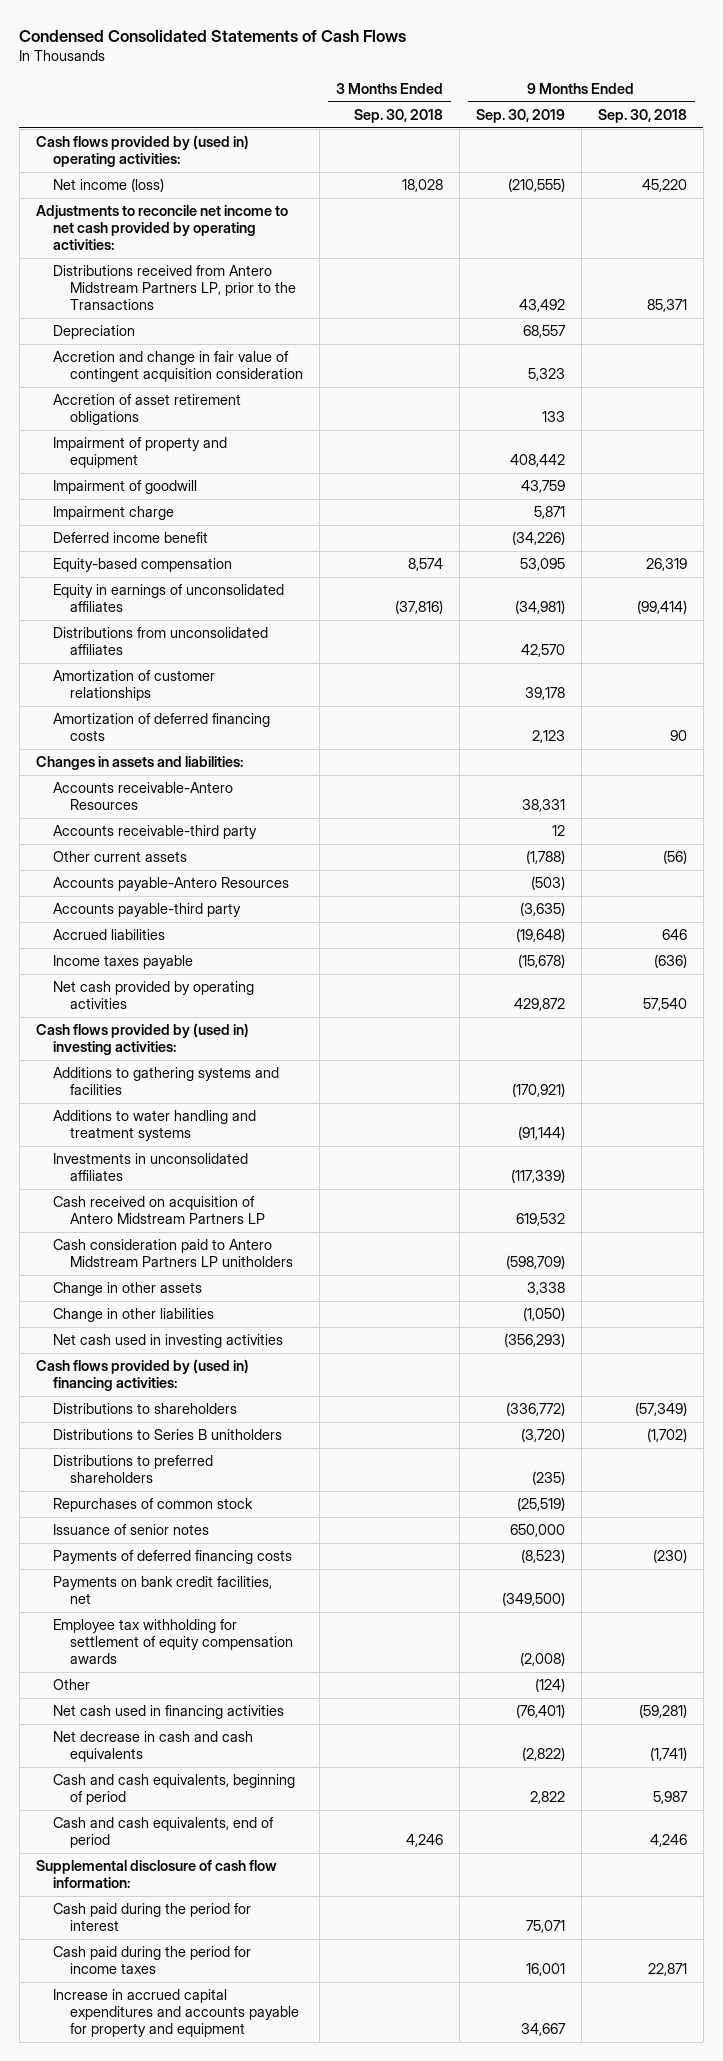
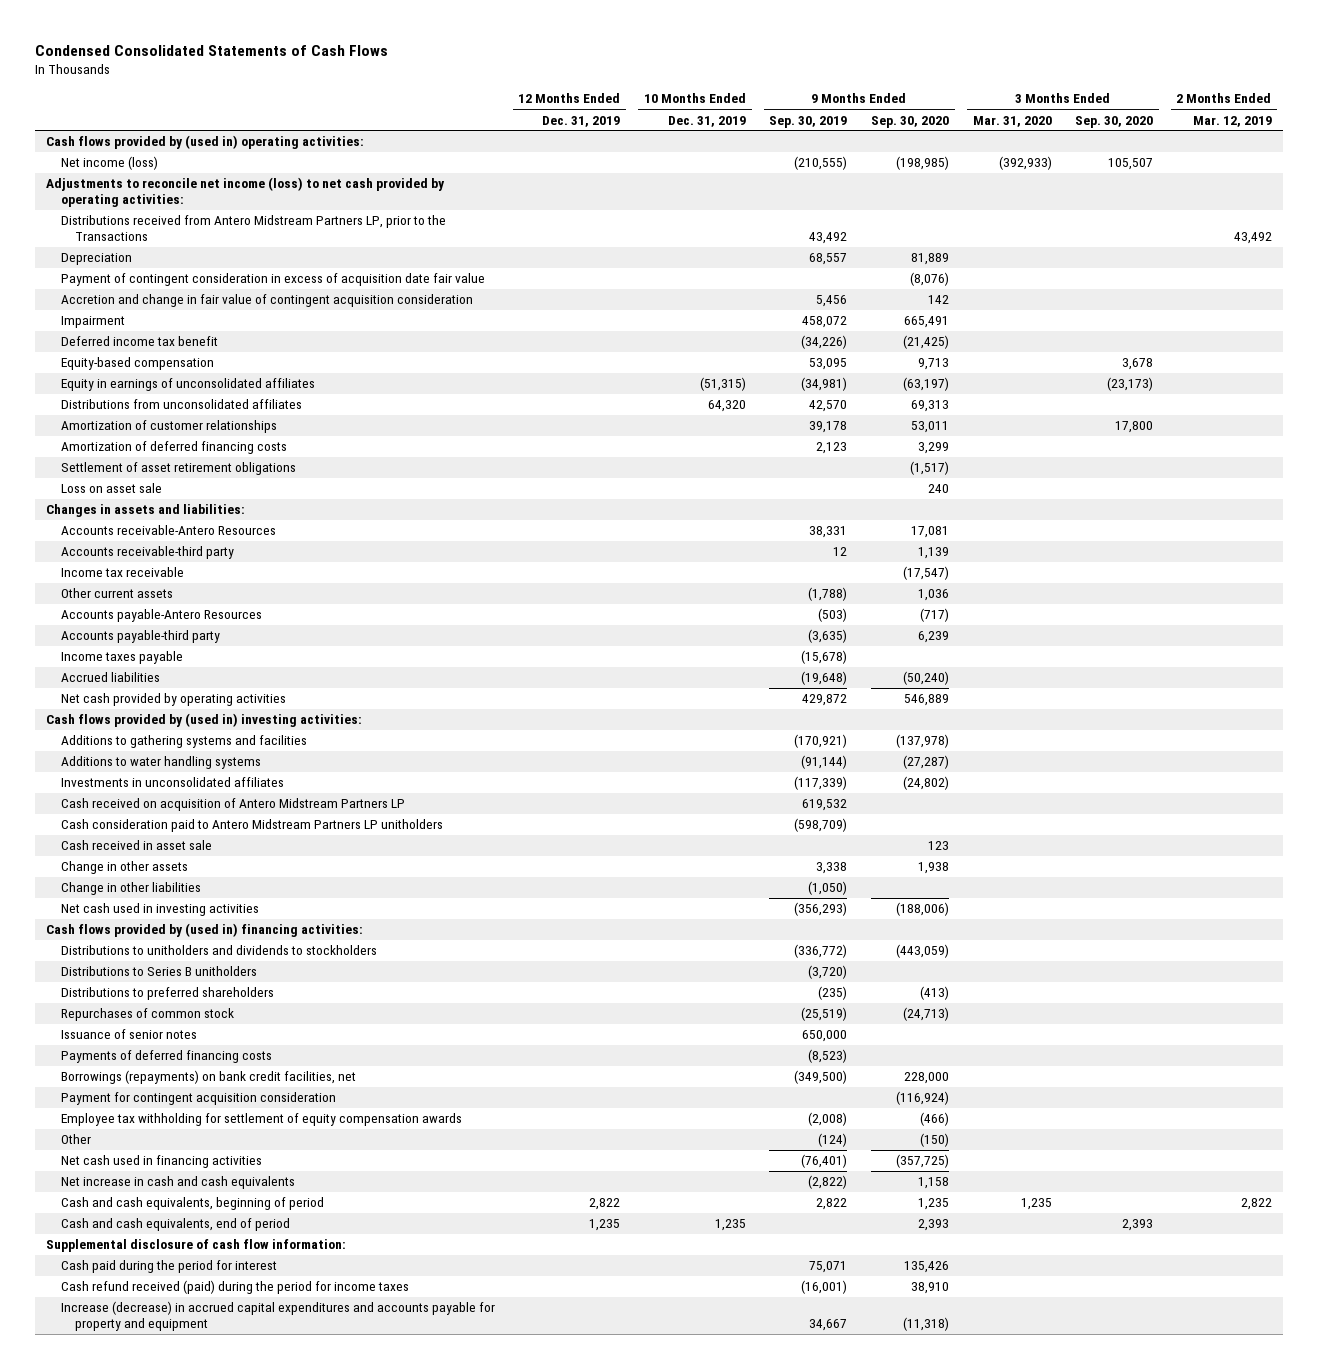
- | 3 Months Ended Sep. 30, 2018 | 9 Months Ended Sep. 30, 2019 | 9 Months Ended Sep. 30, 2018
+ | 12 Months Ended Dec. 31, 2019 | 10 Months Ended Dec. 31, 2019 | 9 Months Ended Sep. 30, 2019 | 9 Months Ended Sep. 30, 2020 | 3 Months Ended Mar. 31, 2020 | 3 Months Ended Sep. 30, 2020 | 2 Months Ended Mar. 12, 2019
- Adjustments to reconcile net income to net cash provided by operating activities:
+ Adjustments to reconcile net income (loss) to net cash provided by operating activities:
- Accretion and change in fair value of contingent acquisition consideration | | 5,323 |
- Accretion of asset retirement obligations | | 133 |
- Impairment of property and equipment | | 408,442 |
- Impairment of goodwill | | 43,759 |
- Impairment charge | | 5,871 |
- Deferred income benefit | | (34,226) |
+ Payment of contingent consideration in excess of acquisition date fair value | | | | (8,076) | | |
+ Accretion and change in fair value of contingent acquisition consideration | | | 5,456 | 142 | | |
+ Impairment | | | 458,072 | 665,491 | | |
+ Deferred income tax benefit | | | (34,226) | (21,425) | | |
+ Settlement of asset retirement obligations | | | | (1,517) | | |
+ Loss on asset sale | | | | 240 | | |
+ Income tax receivable | | | | (17,547) | | |
moved down: Accrued liabilities | | | (19,648) | (50,240) | | |
- Additions to water handling and treatment systems | | (91,144) |
+ Additions to water handling systems | | | (91,144) | (27,287) | | |
+ Cash received in asset sale | | | | 123 | | |
- Distributions to shareholders | | (336,772) | (57,349)
+ Distributions to unitholders and dividends to stockholders | | | (336,772) | (443,059) | | |
- Payments on bank credit facilities, net | | (349,500) |
+ Borrowings (repayments) on bank credit facilities, net | | | (349,500) | 228,000 | | |
+ Payment for contingent acquisition consideration | | | | (116,924) | | |
- Net decrease in cash and cash equivalents | | (2,822) | (1,741)
+ Net increase in cash and cash equivalents | | | (2,822) | 1,158 | | |
- Cash paid during the period for income taxes | | 16,001 | 22,871
- Increase in accrued capital expenditures and accounts payable for property and equipment | | 34,667 |
+ Cash refund received (paid) during the period for income taxes | | | (16,001) | 38,910 | | |
+ Increase (decrease) in accrued capital expenditures and accounts payable for property and equipment | | | 34,667 | (11,318) | | |

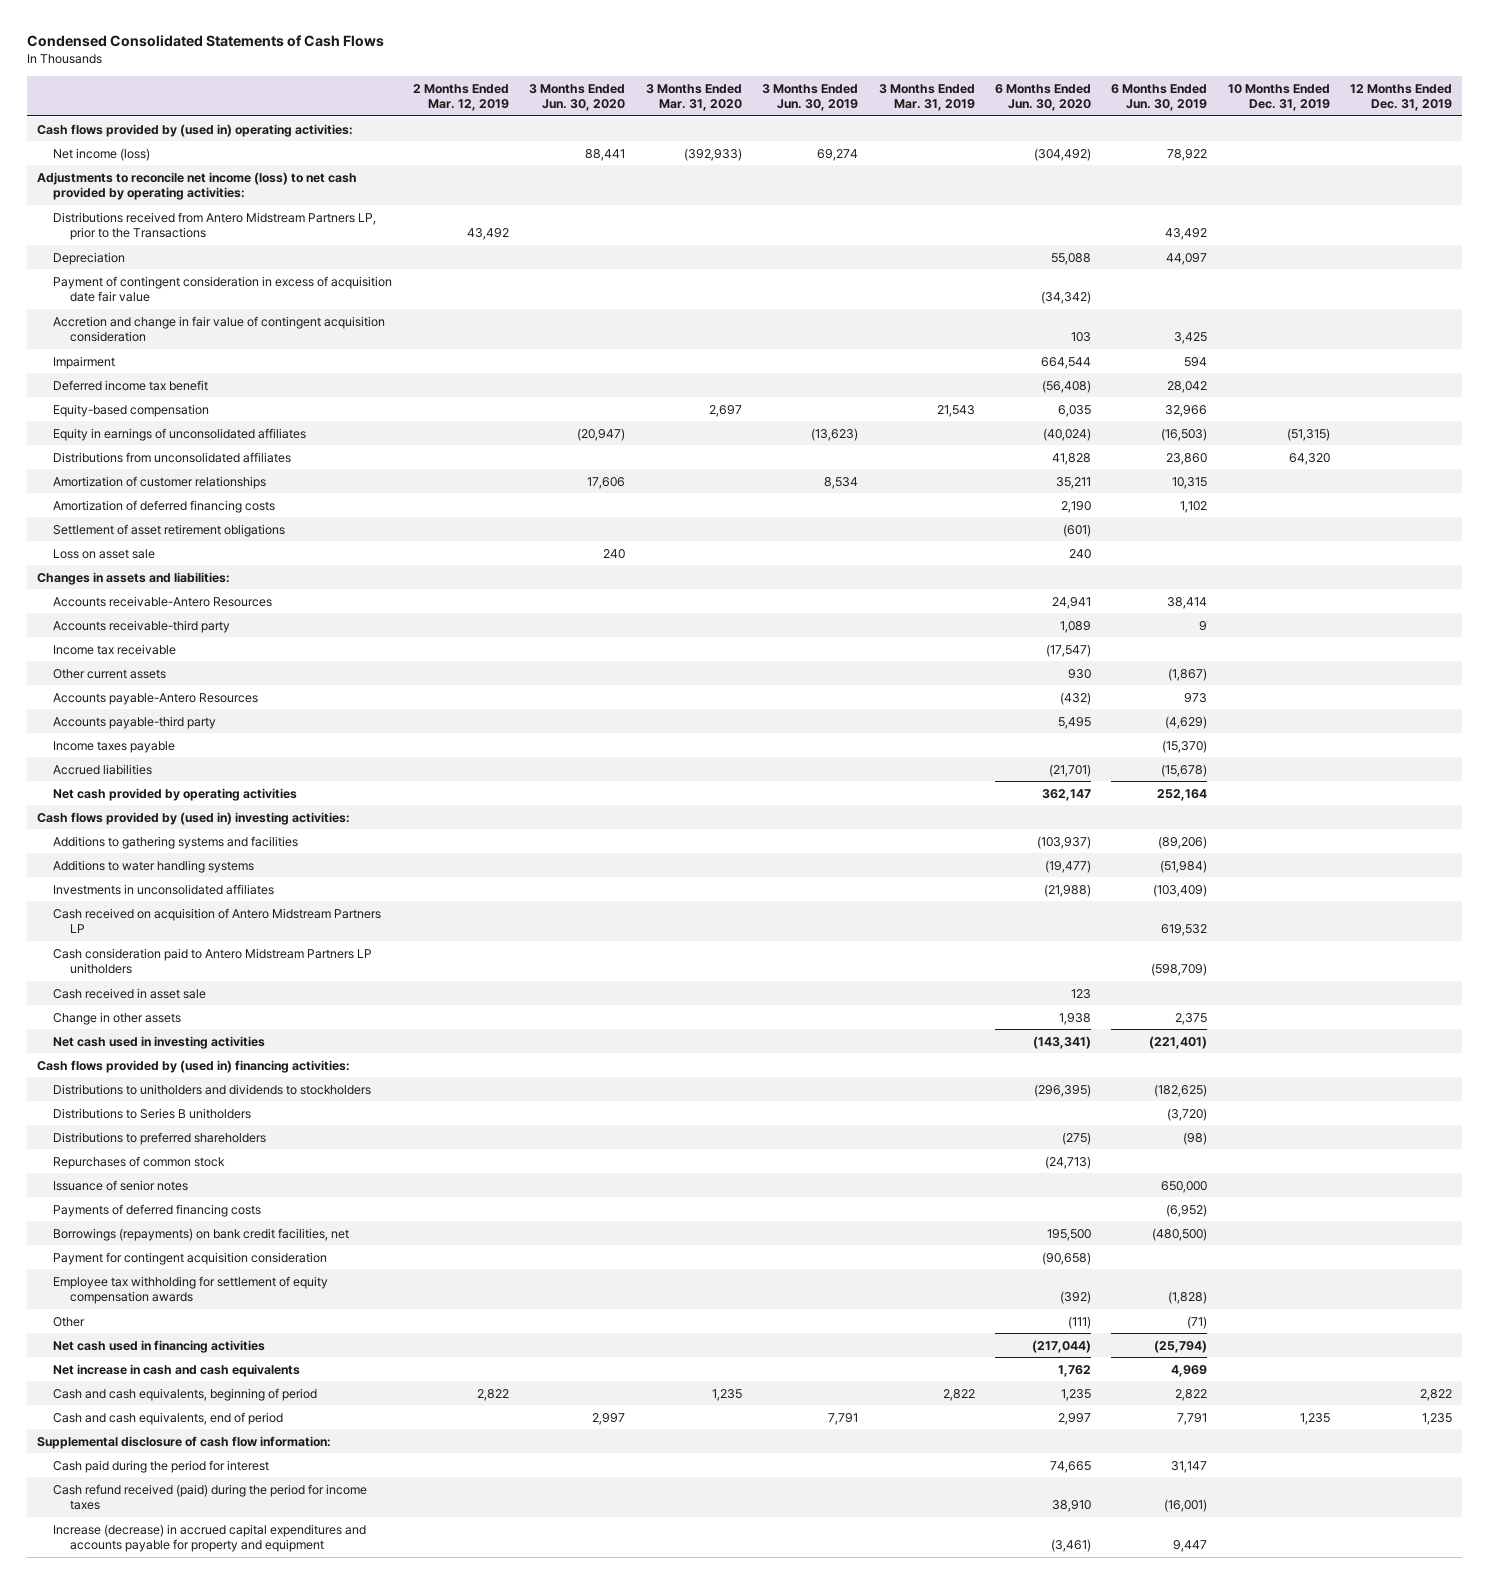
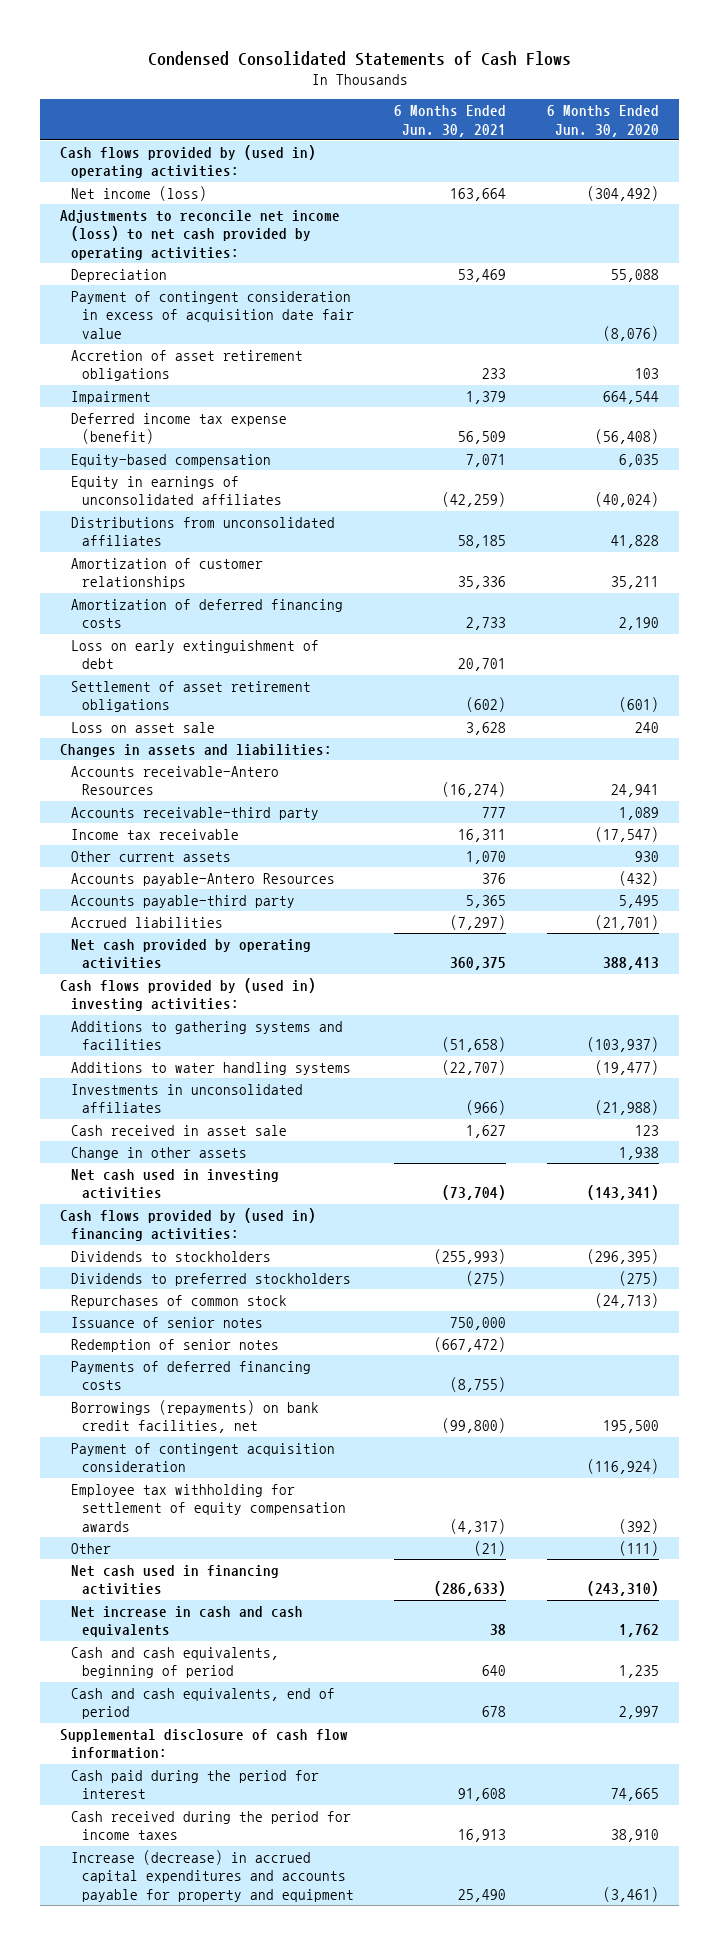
- | 2 Months Ended Mar. 12, 2019 | 3 Months Ended Jun. 30, 2020 | 3 Months Ended Mar. 31, 2020 | 3 Months Ended Jun. 30, 2019 | 3 Months Ended Mar. 31, 2019 | 6 Months Ended Jun. 30, 2020 | 6 Months Ended Jun. 30, 2019 | 10 Months Ended Dec. 31, 2019 | 12 Months Ended Dec. 31, 2019
+ | 6 Months Ended Jun. 30, 2021 | 6 Months Ended Jun. 30, 2020
- Distributions received from Antero Midstream Partners LP, prior to the Transactions | 43,492 | | | | | | 43,492 | |
- Payment of contingent consideration in excess of acquisition date fair value | | | | | | (34,342) | | |
- Accretion and change in fair value of contingent acquisition consideration | | | | | | 103 | 3,425 | |
+ Payment of contingent consideration in excess of acquisition date fair value | | (8,076)
+ Accretion of asset retirement obligations | 233 | 103
- Deferred income tax benefit | | | | | | (56,408) | 28,042 | |
+ Deferred income tax expense (benefit) | 56,509 | (56,408)
+ Loss on early extinguishment of debt | 20,701 |
- Income taxes payable | | | | | | | (15,370) | |
- Net cash provided by operating activities | | | | | | 362,147 | 252,164 | |
+ Net cash provided by operating activities | 360,375 | 388,413
- Cash received on acquisition of Antero Midstream Partners LP | | | | | | | 619,532 | |
- Cash consideration paid to Antero Midstream Partners LP unitholders | | | | | | | (598,709) | |
- Distributions to unitholders and dividends to stockholders | | | | | | (296,395) | (182,625) | |
- Distributions to Series B unitholders | | | | | | | (3,720) | |
- Distributions to preferred shareholders | | | | | | (275) | (98) | |
+ Dividends to stockholders | (255,993) | (296,395)
+ Dividends to preferred stockholders | (275) | (275)
+ Redemption of senior notes | (667,472) |
- Payment for contingent acquisition consideration | | | | | | (90,658) | | |
+ Payment of contingent acquisition consideration | | (116,924)
- Net cash used in financing activities | | | | | | (217,044) | (25,794) | |
+ Net cash used in financing activities | (286,633) | (243,310)
- Cash refund received (paid) during the period for income taxes | | | | | | 38,910 | (16,001) | |
+ Cash received during the period for income taxes | 16,913 | 38,910

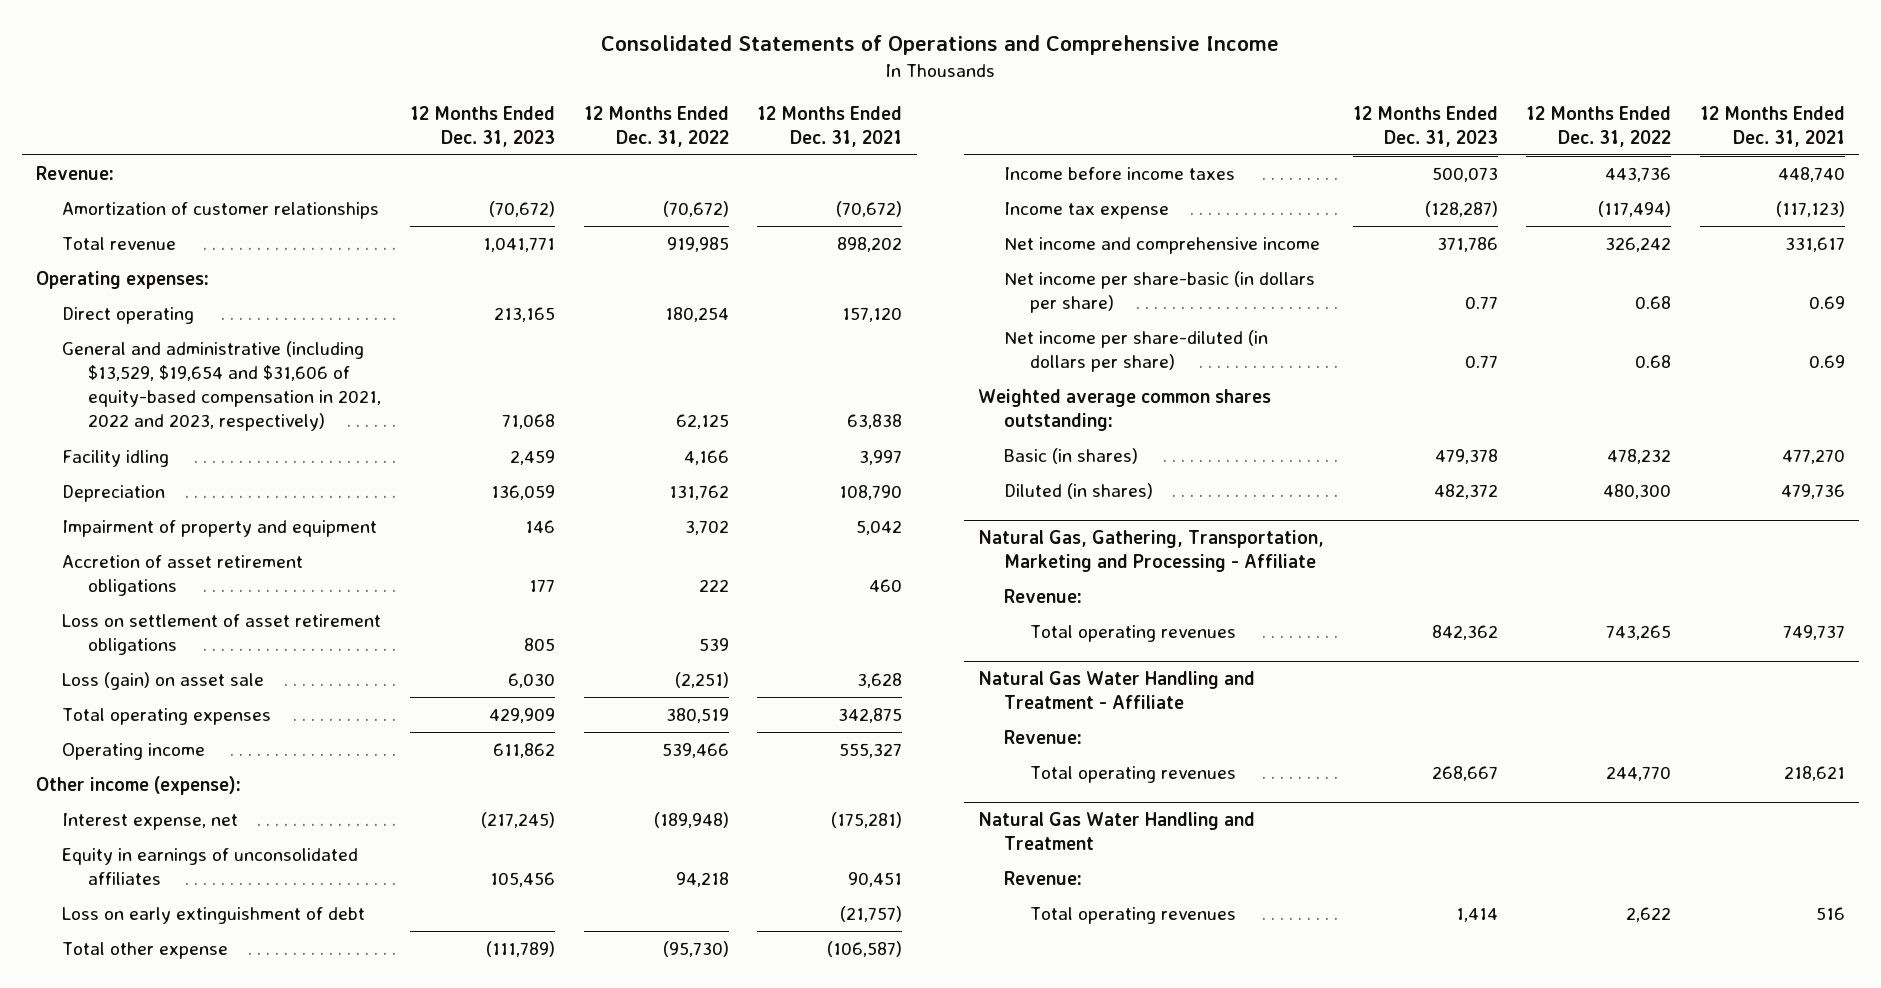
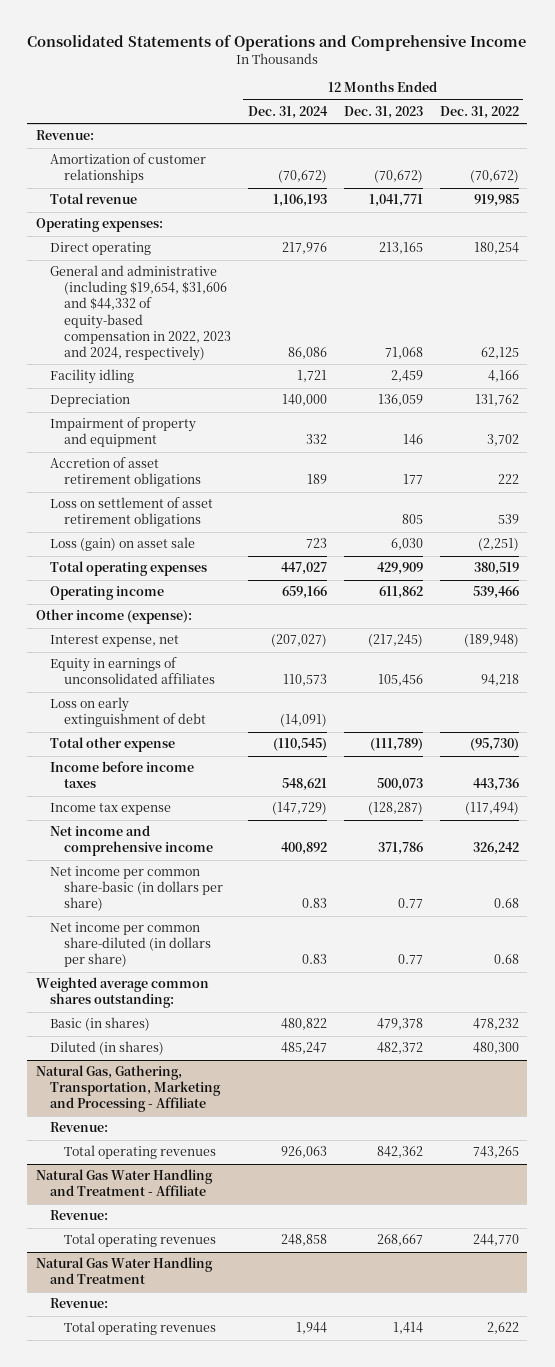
- | 12 Months Ended Dec. 31, 2023 | 12 Months Ended Dec. 31, 2022 | 12 Months Ended Dec. 31, 2021
+ | 12 Months Ended Dec. 31, 2024 | 12 Months Ended Dec. 31, 2023 | 12 Months Ended Dec. 31, 2022
- General and administrative (including $13,529, $19,654 and $31,606 of equity-based compensation in 2021, 2022 and 2023, respectively) | 71,068 | 62,125 | 63,838
+ General and administrative (including $19,654, $31,606 and $44,332 of equity-based compensation in 2022, 2023 and 2024, respectively) | 86,086 | 71,068 | 62,125
- Net income per share-basic (in dollars per share) | 0.77 | 0.68 | 0.69
- Net income per share-diluted (in dollars per share) | 0.77 | 0.68 | 0.69
+ Net income per common share-basic (in dollars per share) | 0.83 | 0.77 | 0.68
+ Net income per common share-diluted (in dollars per share) | 0.83 | 0.77 | 0.68

